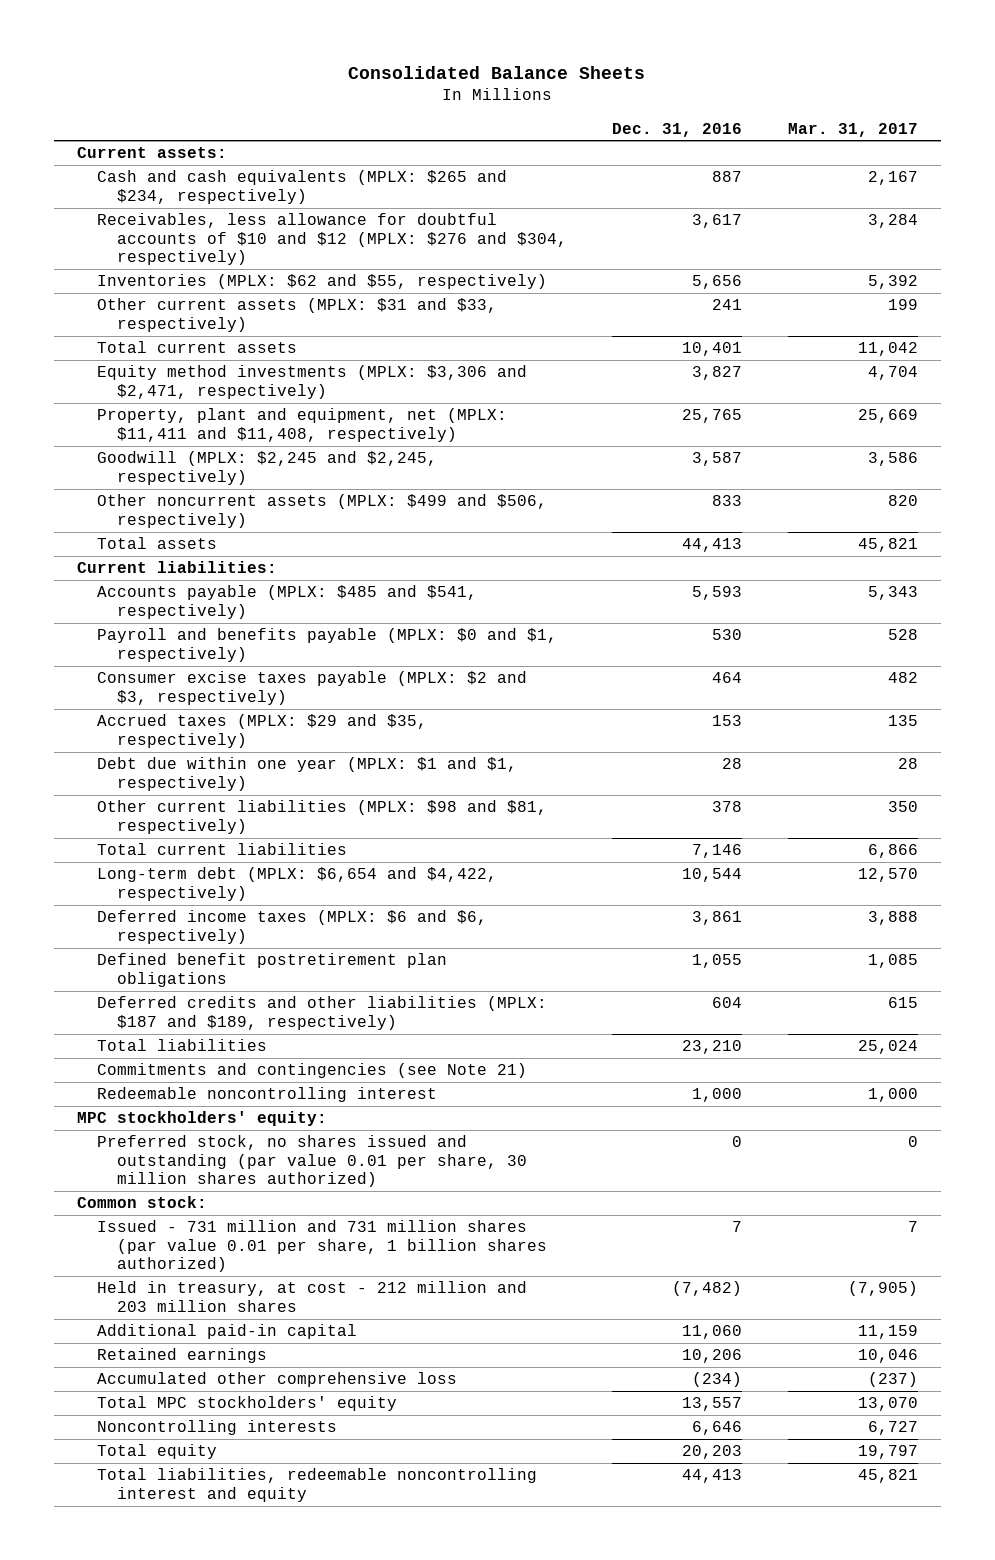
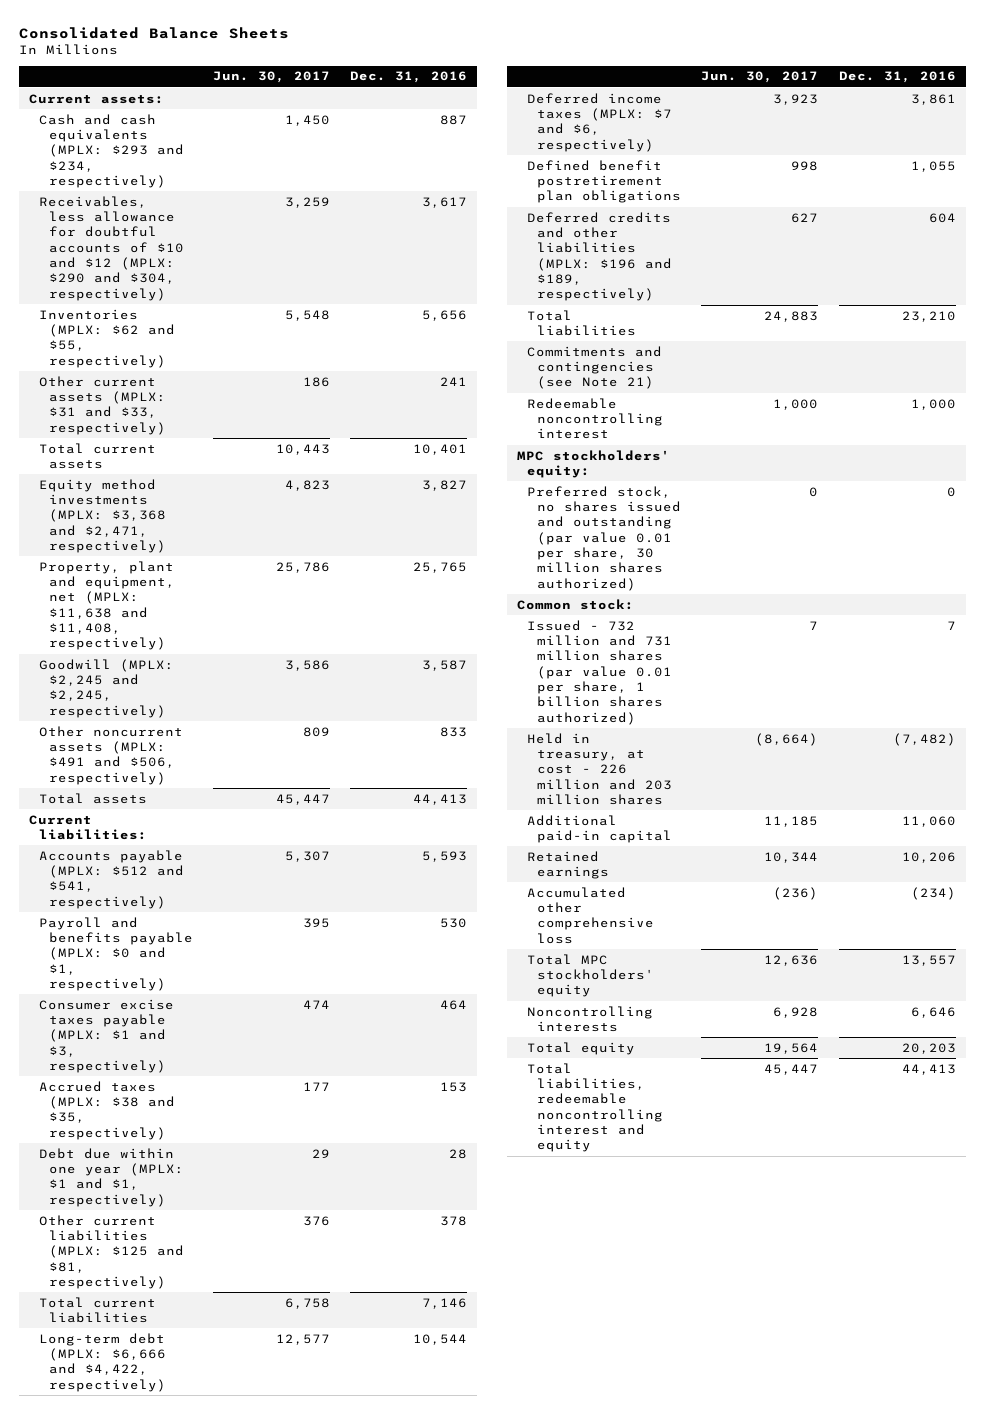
- | Dec. 31, 2016 | Mar. 31, 2017
+ | Jun. 30, 2017 | Dec. 31, 2016
- Cash and cash equivalents (MPLX: $265 and $234, respectively) | 887 | 2,167
- Receivables, less allowance for doubtful accounts of $10 and $12 (MPLX: $276 and $304, respectively) | 3,617 | 3,284
+ Cash and cash equivalents (MPLX: $293 and $234, respectively) | 1,450 | 887
+ Receivables, less allowance for doubtful accounts of $10 and $12 (MPLX: $290 and $304, respectively) | 3,259 | 3,617
- Equity method investments (MPLX: $3,306 and $2,471, respectively) | 3,827 | 4,704
- Property, plant and equipment, net (MPLX: $11,411 and $11,408, respectively) | 25,765 | 25,669
+ Equity method investments (MPLX: $3,368 and $2,471, respectively) | 4,823 | 3,827
+ Property, plant and equipment, net (MPLX: $11,638 and $11,408, respectively) | 25,786 | 25,765
- Other noncurrent assets (MPLX: $499 and $506, respectively) | 833 | 820
+ Other noncurrent assets (MPLX: $491 and $506, respectively) | 809 | 833
- Accounts payable (MPLX: $485 and $541, respectively) | 5,593 | 5,343
+ Accounts payable (MPLX: $512 and $541, respectively) | 5,307 | 5,593
- Consumer excise taxes payable (MPLX: $2 and $3, respectively) | 464 | 482
- Accrued taxes (MPLX: $29 and $35, respectively) | 153 | 135
+ Consumer excise taxes payable (MPLX: $1 and $3, respectively) | 474 | 464
+ Accrued taxes (MPLX: $38 and $35, respectively) | 177 | 153
- Other current liabilities (MPLX: $98 and $81, respectively) | 378 | 350
+ Other current liabilities (MPLX: $125 and $81, respectively) | 376 | 378
- Long-term debt (MPLX: $6,654 and $4,422, respectively) | 10,544 | 12,570
- Deferred income taxes (MPLX: $6 and $6, respectively) | 3,861 | 3,888
+ Long-term debt (MPLX: $6,666 and $4,422, respectively) | 12,577 | 10,544
+ Deferred income taxes (MPLX: $7 and $6, respectively) | 3,923 | 3,861
- Deferred credits and other liabilities (MPLX: $187 and $189, respectively) | 604 | 615
+ Deferred credits and other liabilities (MPLX: $196 and $189, respectively) | 627 | 604
- Issued - 731 million and 731 million shares (par value 0.01 per share, 1 billion shares authorized) | 7 | 7
- Held in treasury, at cost - 212 million and 203 million shares | (7,482) | (7,905)
+ Issued - 732 million and 731 million shares (par value 0.01 per share, 1 billion shares authorized) | 7 | 7
+ Held in treasury, at cost - 226 million and 203 million shares | (8,664) | (7,482)

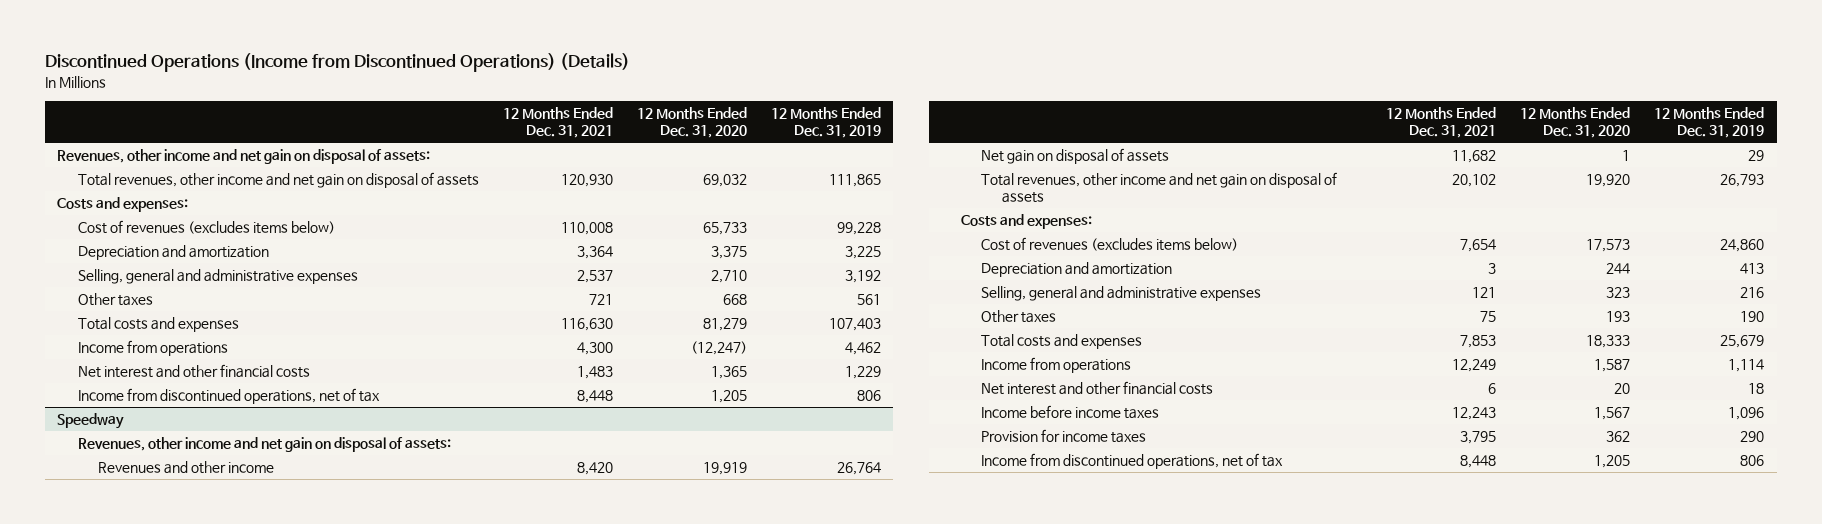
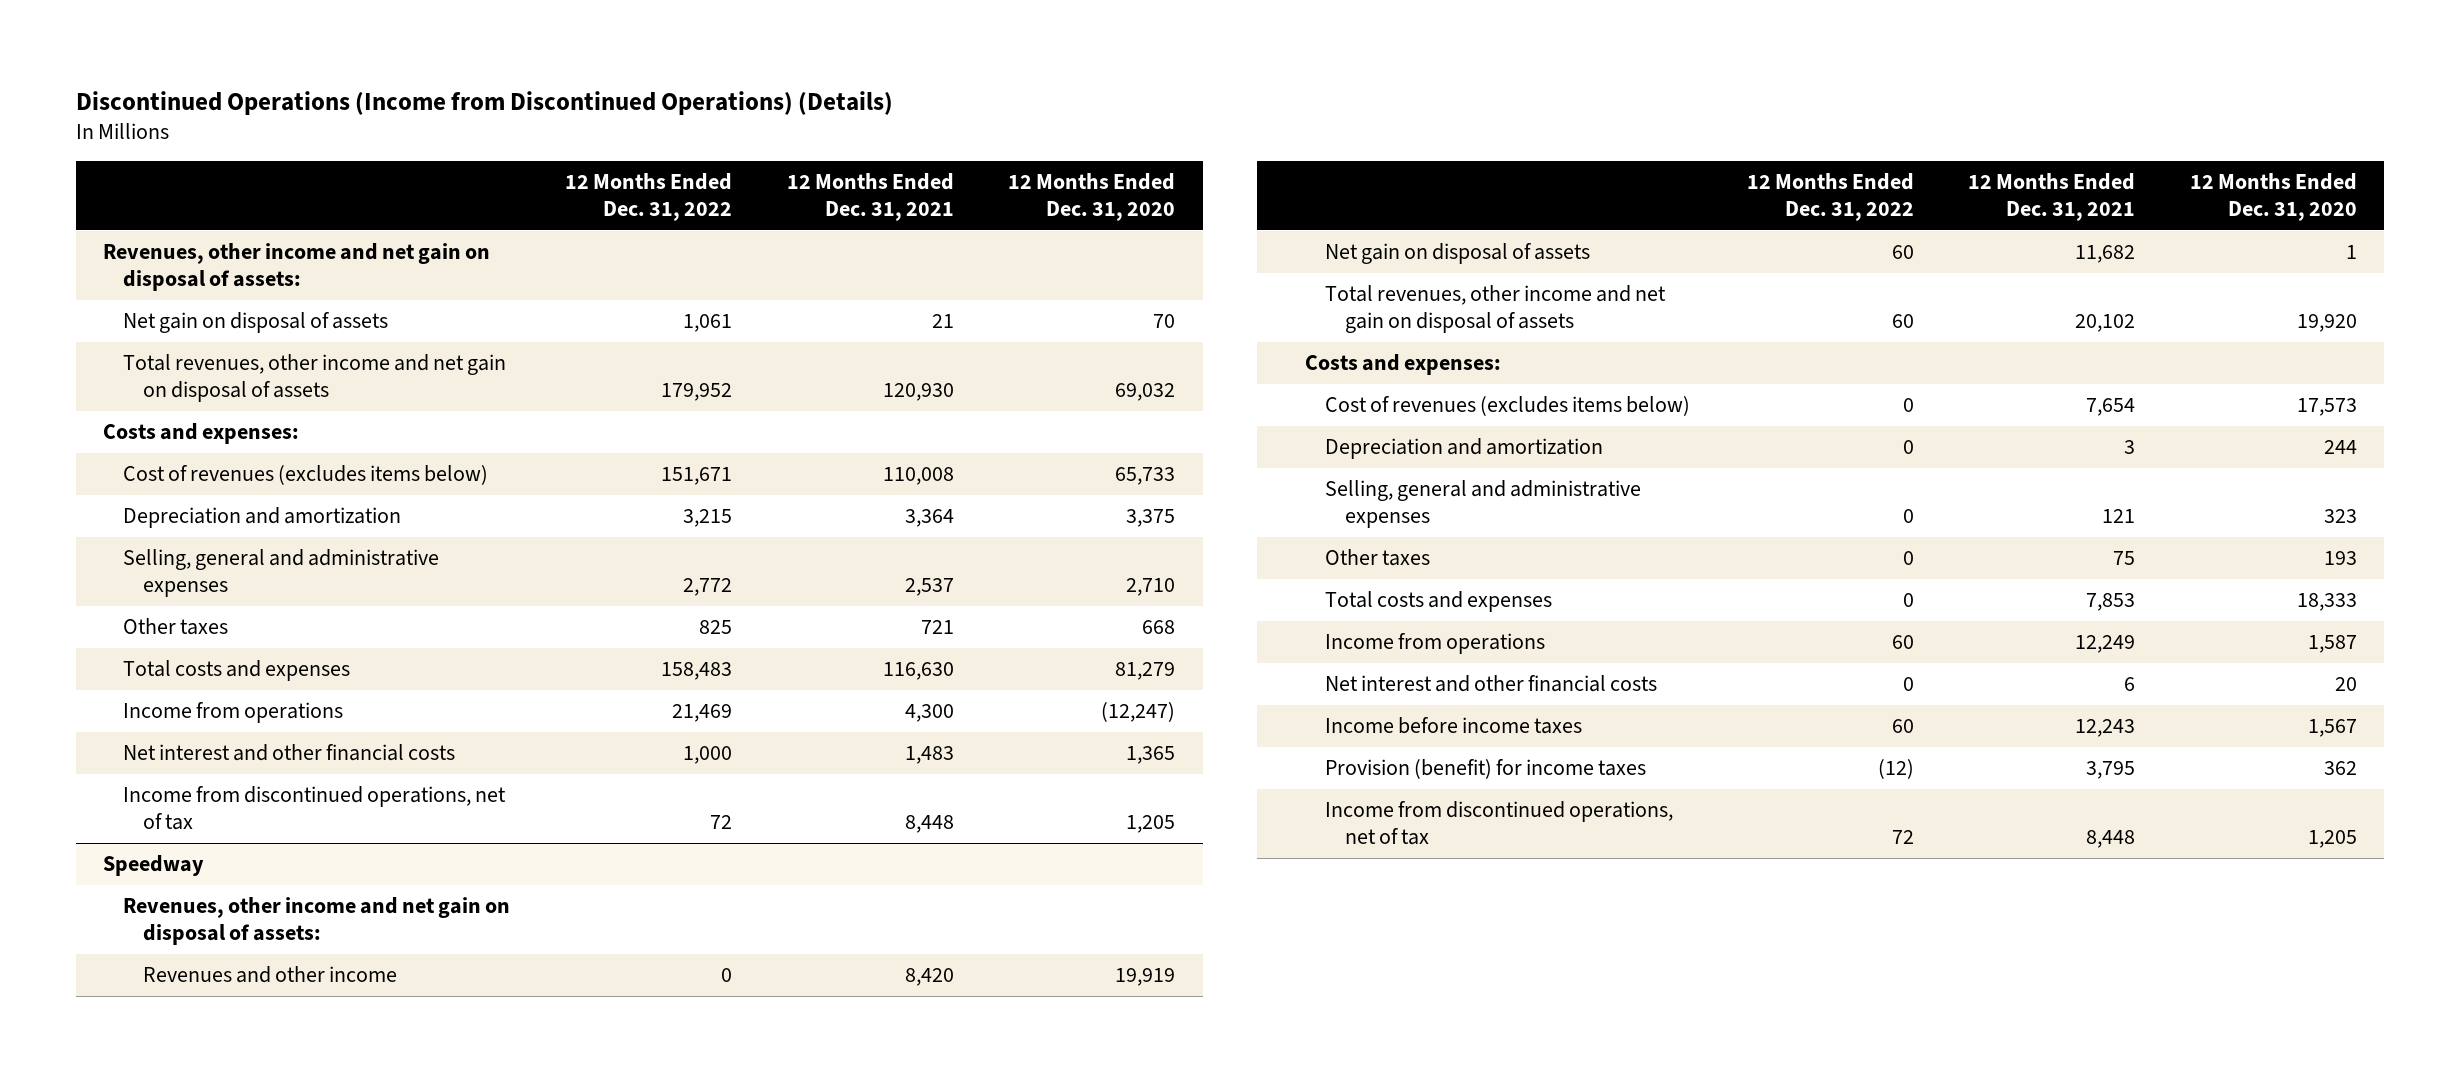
- | 12 Months Ended Dec. 31, 2021 | 12 Months Ended Dec. 31, 2020 | 12 Months Ended Dec. 31, 2019
+ | 12 Months Ended Dec. 31, 2022 | 12 Months Ended Dec. 31, 2021 | 12 Months Ended Dec. 31, 2020
+ Net gain on disposal of assets | 1,061 | 21 | 70
@ Speedway
- Provision for income taxes | 3,795 | 362 | 290
+ Provision (benefit) for income taxes | (12) | 3,795 | 362

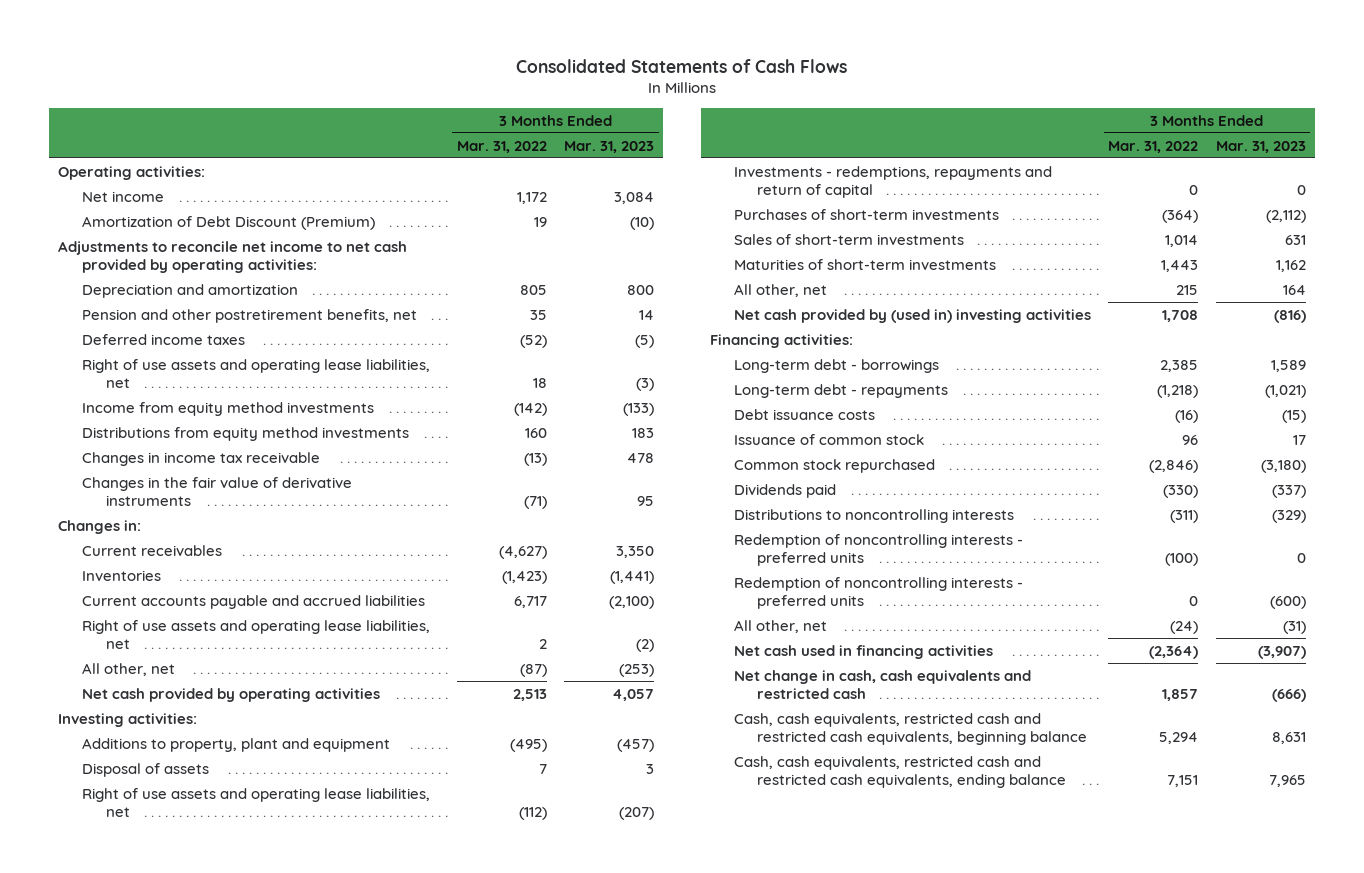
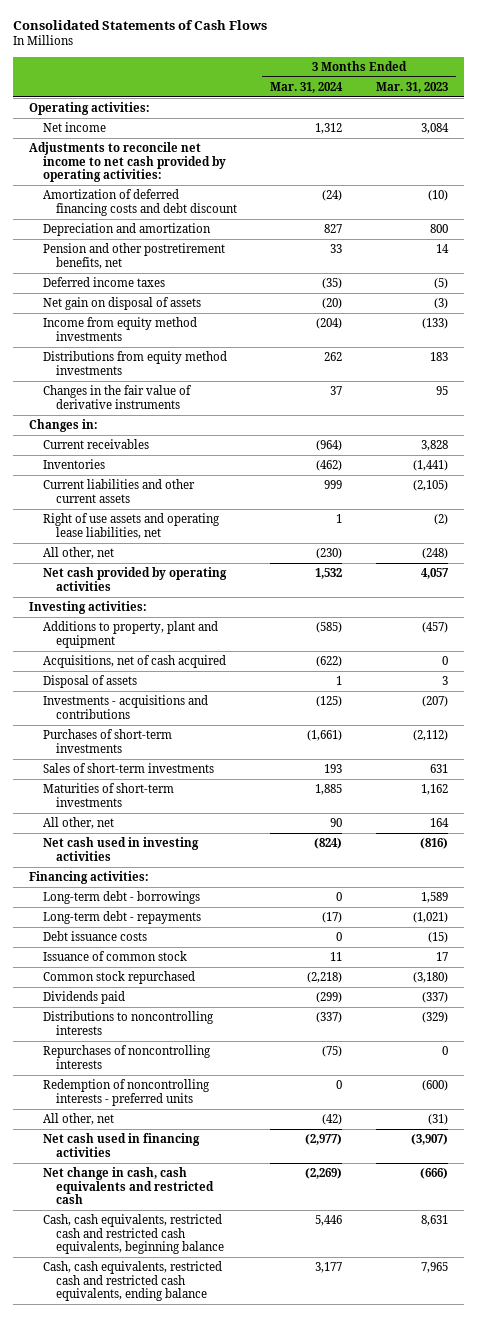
- | 3 Months Ended Mar. 31, 2022 | 3 Months Ended Mar. 31, 2023
+ | 3 Months Ended Mar. 31, 2024 | 3 Months Ended Mar. 31, 2023
- Amortization of Debt Discount (Premium) | 19 | (10)
+ Amortization of deferred financing costs and debt discount | (24) | (10)
- Right of use assets and operating lease liabilities, net | 18 | (3)
+ Net gain on disposal of assets | (20) | (3)
- Changes in income tax receivable | (13) | 478
- Current receivables | (4,627) | 3,350
+ Current receivables | (964) | 3,828
- Current accounts payable and accrued liabilities | 6,717 | (2,100)
+ Current liabilities and other current assets | 999 | (2,105)
- All other, net | (87) | (253)
+ All other, net | (230) | (248)
+ Acquisitions, net of cash acquired | (622) | 0
- Right of use assets and operating lease liabilities, net | (112) | (207)
- Investments - redemptions, repayments and return of capital | 0 | 0
+ Investments - acquisitions and contributions | (125) | (207)
- Net cash provided by (used in) investing activities | 1,708 | (816)
+ Net cash used in investing activities | (824) | (816)
- Redemption of noncontrolling interests - preferred units | (100) | 0
+ Repurchases of noncontrolling interests | (75) | 0

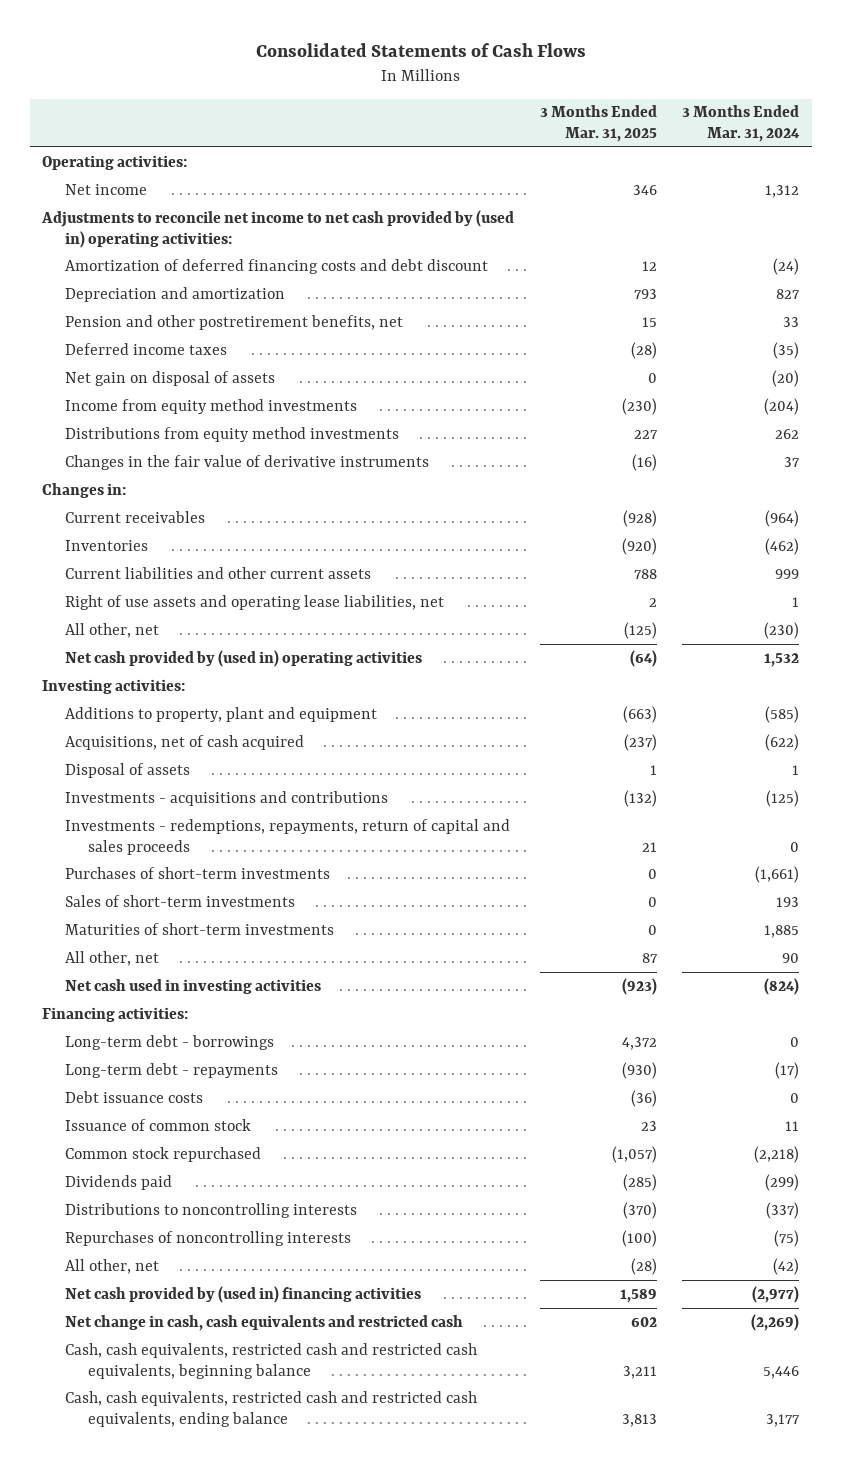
- | 3 Months Ended Mar. 31, 2024 | 3 Months Ended Mar. 31, 2023
+ | 3 Months Ended Mar. 31, 2025 | 3 Months Ended Mar. 31, 2024
- Adjustments to reconcile net income to net cash provided by operating activities:
+ Adjustments to reconcile net income to net cash provided by (used in) operating activities:
- Net cash provided by operating activities | 1,532 | 4,057
+ Net cash provided by (used in) operating activities | (64) | 1,532
+ Investments - redemptions, repayments, return of capital and sales proceeds | 21 | 0
- Redemption of noncontrolling interests - preferred units | 0 | (600)
- Net cash used in financing activities | (2,977) | (3,907)
+ Net cash provided by (used in) financing activities | 1,589 | (2,977)

